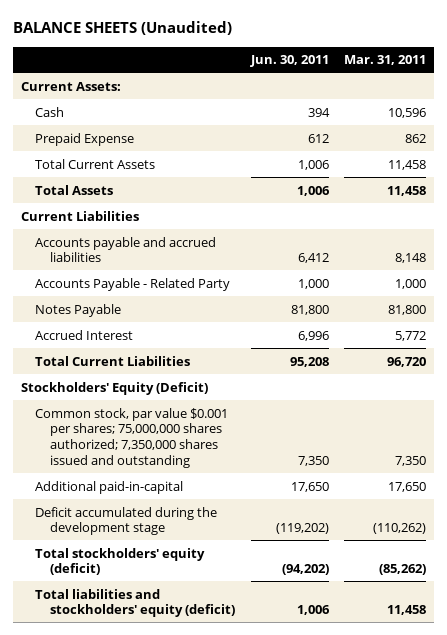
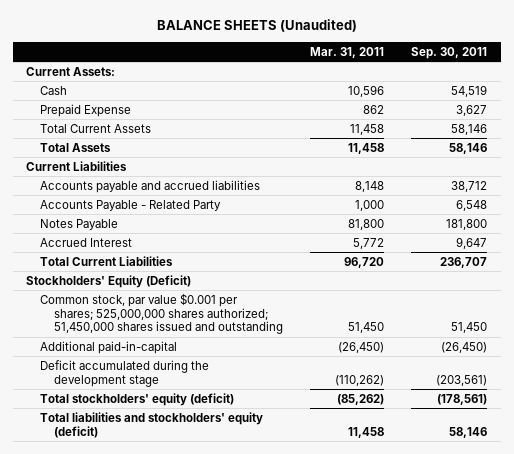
- | Jun. 30, 2011 | Mar. 31, 2011
+ | Mar. 31, 2011 | Sep. 30, 2011
- Common stock, par value $0.001 per shares; 75,000,000 shares authorized; 7,350,000 shares issued and outstanding | 7,350 | 7,350
- Additional paid-in-capital | 17,650 | 17,650
+ Common stock, par value $0.001 per shares; 525,000,000 shares authorized; 51,450,000 shares issued and outstanding | 51,450 | 51,450
+ Additional paid-in-capital | (26,450) | (26,450)

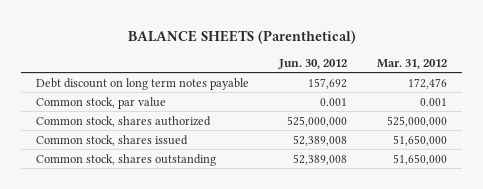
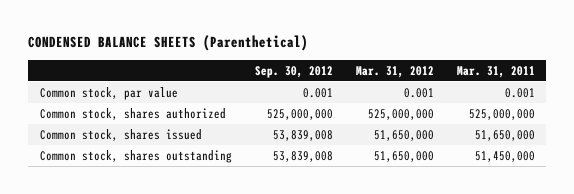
- BALANCE SHEETS (Parenthetical)
+ CONDENSED BALANCE SHEETS (Parenthetical)
- | Jun. 30, 2012 | Mar. 31, 2012
+ | Sep. 30, 2012 | Mar. 31, 2012 | Mar. 31, 2011
- Debt discount on long term notes payable | 157,692 | 172,476

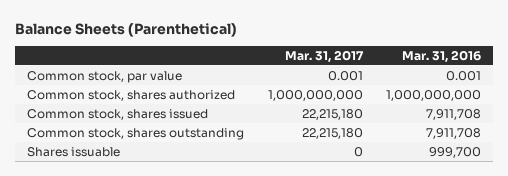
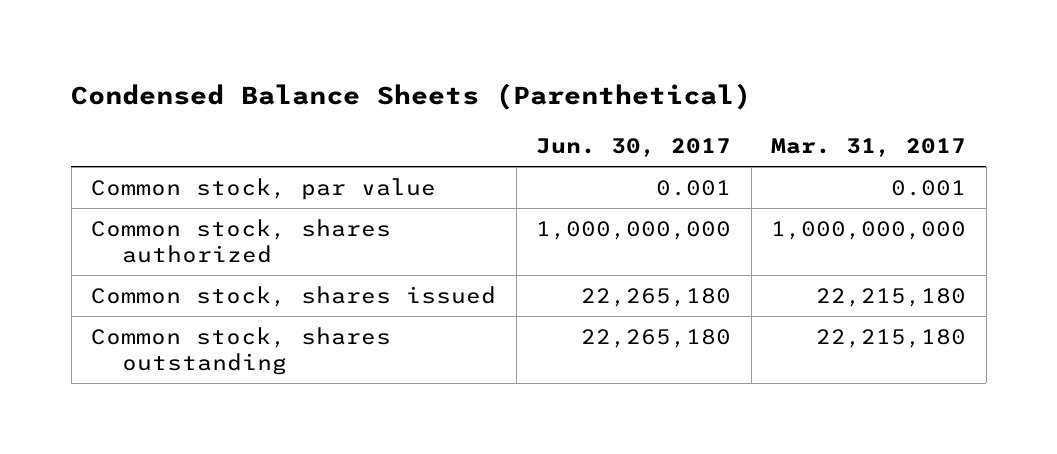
- Balance Sheets (Parenthetical)
+ Condensed Balance Sheets (Parenthetical)
- | Mar. 31, 2017 | Mar. 31, 2016
+ | Jun. 30, 2017 | Mar. 31, 2017
- Shares issuable | 0 | 999,700

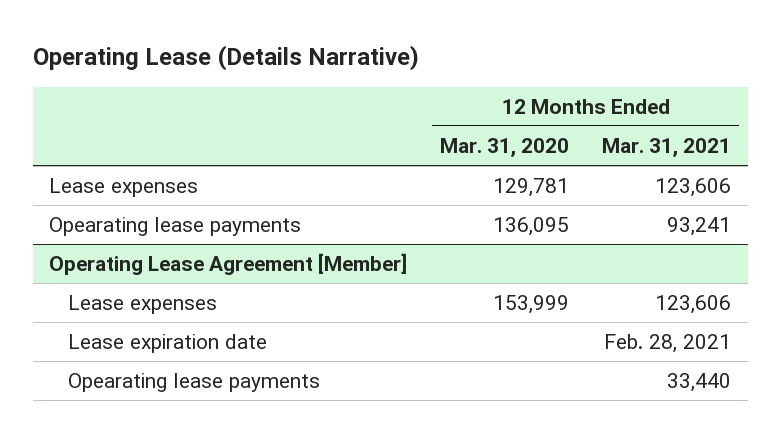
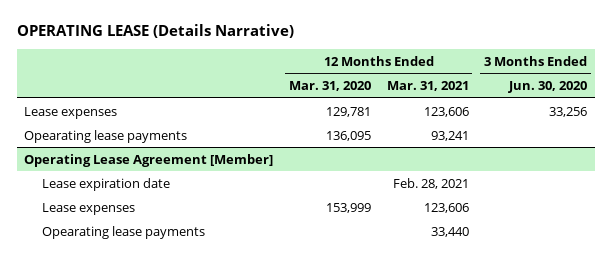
- Operating Lease (Details Narrative)
+ OPERATING LEASE (Details Narrative)
- | 12 Months Ended Mar. 31, 2020 | 12 Months Ended Mar. 31, 2021
+ | 12 Months Ended Mar. 31, 2020 | 12 Months Ended Mar. 31, 2021 | 3 Months Ended Jun. 30, 2020
@ Operating Lease Agreement [Member]
moved down: Lease expenses | 153,999 | 123,606 |

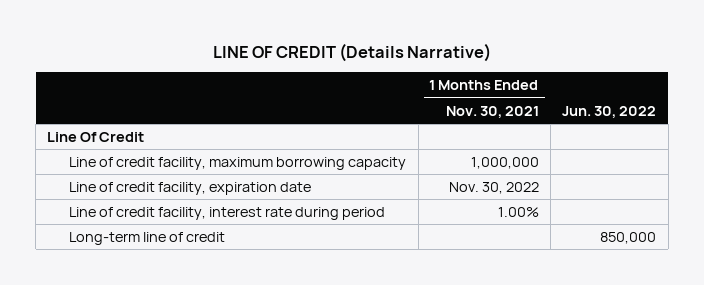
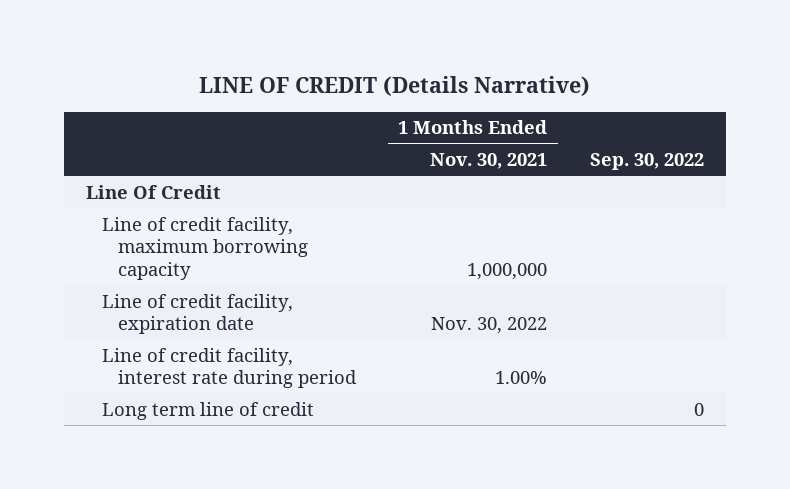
- | 1 Months Ended Nov. 30, 2021 | Jun. 30, 2022
+ | 1 Months Ended Nov. 30, 2021 | Sep. 30, 2022
- Long-term line of credit | | 850,000
+ Long term line of credit | | 0

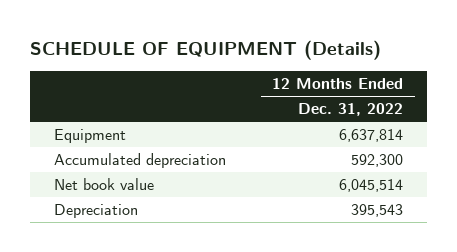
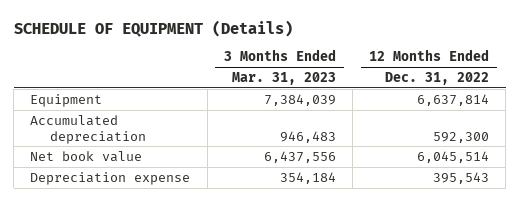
- | 12 Months Ended Dec. 31, 2022
+ | 3 Months Ended Mar. 31, 2023 | 12 Months Ended Dec. 31, 2022
- Depreciation | 395,543
+ Depreciation expense | 354,184 | 395,543

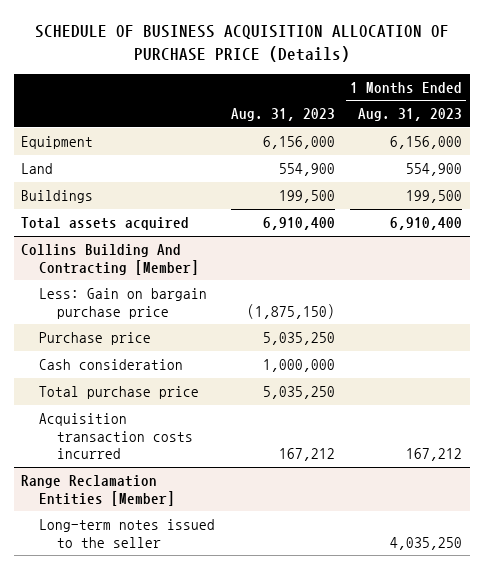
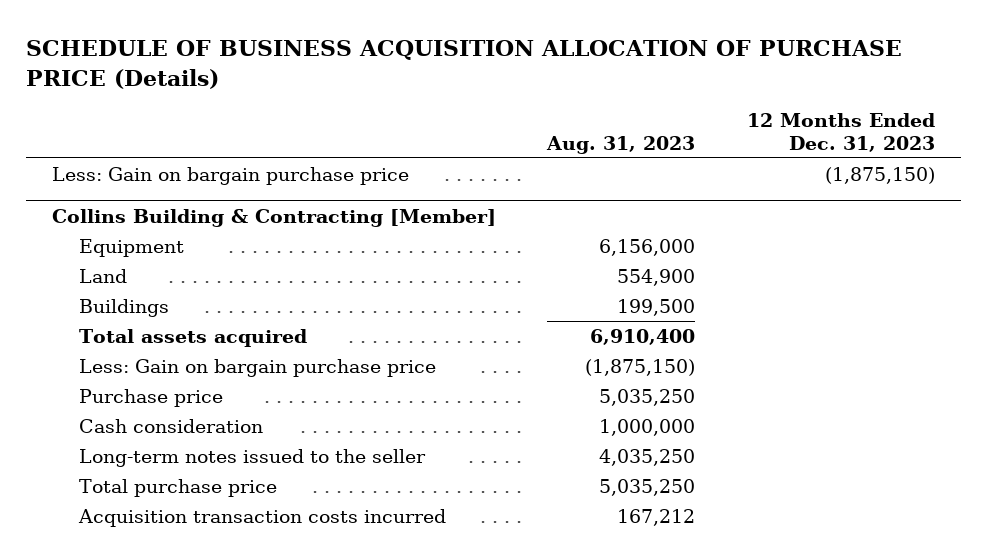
- | Aug. 31, 2023 | 1 Months Ended Aug. 31, 2023
+ | Aug. 31, 2023 | 12 Months Ended Dec. 31, 2023
+ Less: Gain on bargain purchase price | | (1,875,150)
+ Collins Building & Contracting [Member]
- Collins Building And Contracting [Member]
+ Long-term notes issued to the seller | 4,035,250 |
- Range Reclamation Entities [Member]
- Long-term notes issued to the seller | | 4,035,250

